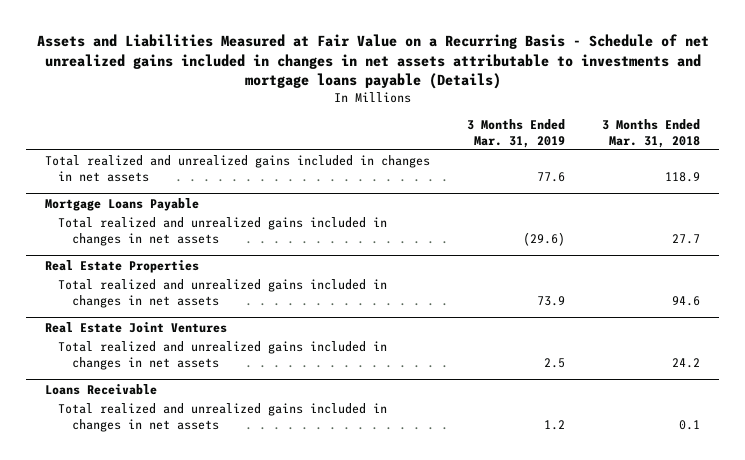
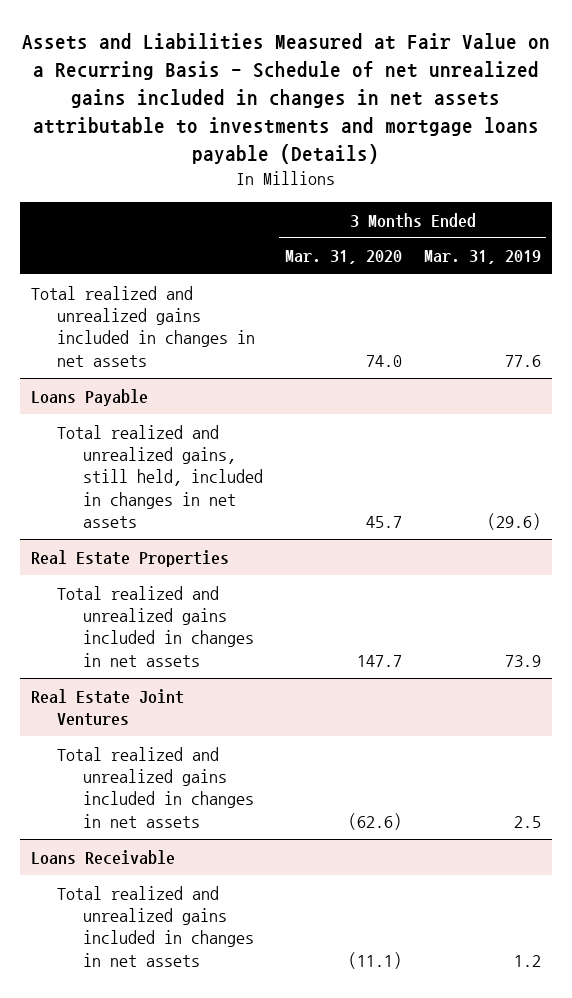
- | 3 Months Ended Mar. 31, 2019 | 3 Months Ended Mar. 31, 2018
+ | 3 Months Ended Mar. 31, 2020 | 3 Months Ended Mar. 31, 2019
- Mortgage Loans Payable
- Total realized and unrealized gains included in changes in net assets | (29.6) | 27.7
+ Loans Payable
+ Total realized and unrealized gains, still held, included in changes in net assets | 45.7 | (29.6)

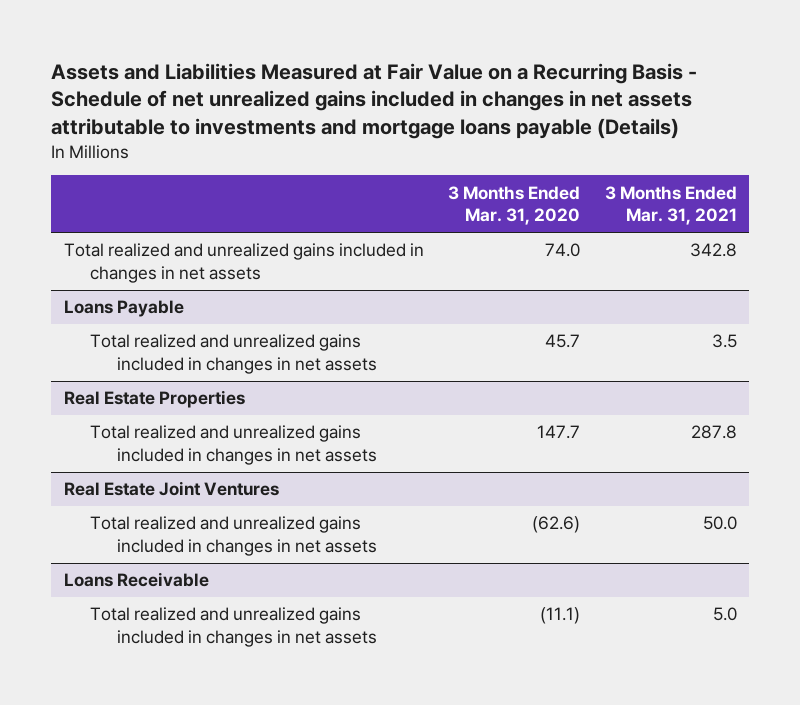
- | 3 Months Ended Mar. 31, 2020 | 3 Months Ended Mar. 31, 2019
+ | 3 Months Ended Mar. 31, 2020 | 3 Months Ended Mar. 31, 2021
@ Loans Payable
- Total realized and unrealized gains, still held, included in changes in net assets | 45.7 | (29.6)
+ Total realized and unrealized gains included in changes in net assets | 45.7 | 3.5

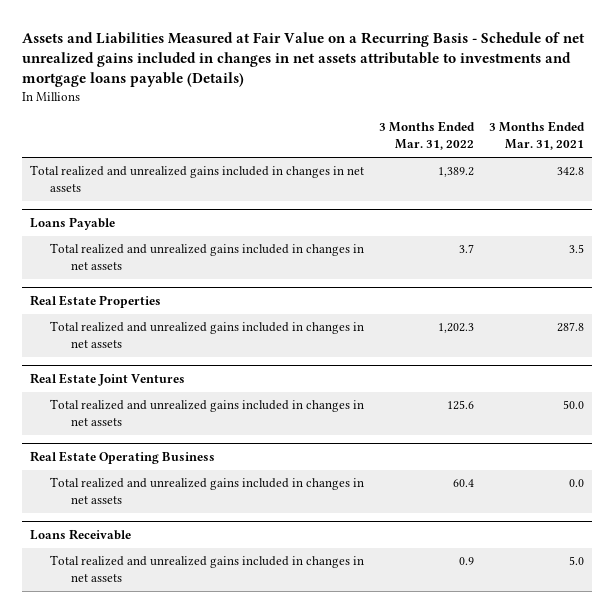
- | 3 Months Ended Mar. 31, 2020 | 3 Months Ended Mar. 31, 2021
+ | 3 Months Ended Mar. 31, 2022 | 3 Months Ended Mar. 31, 2021
+ Real Estate Operating Business
+ Total realized and unrealized gains included in changes in net assets | 60.4 | 0.0

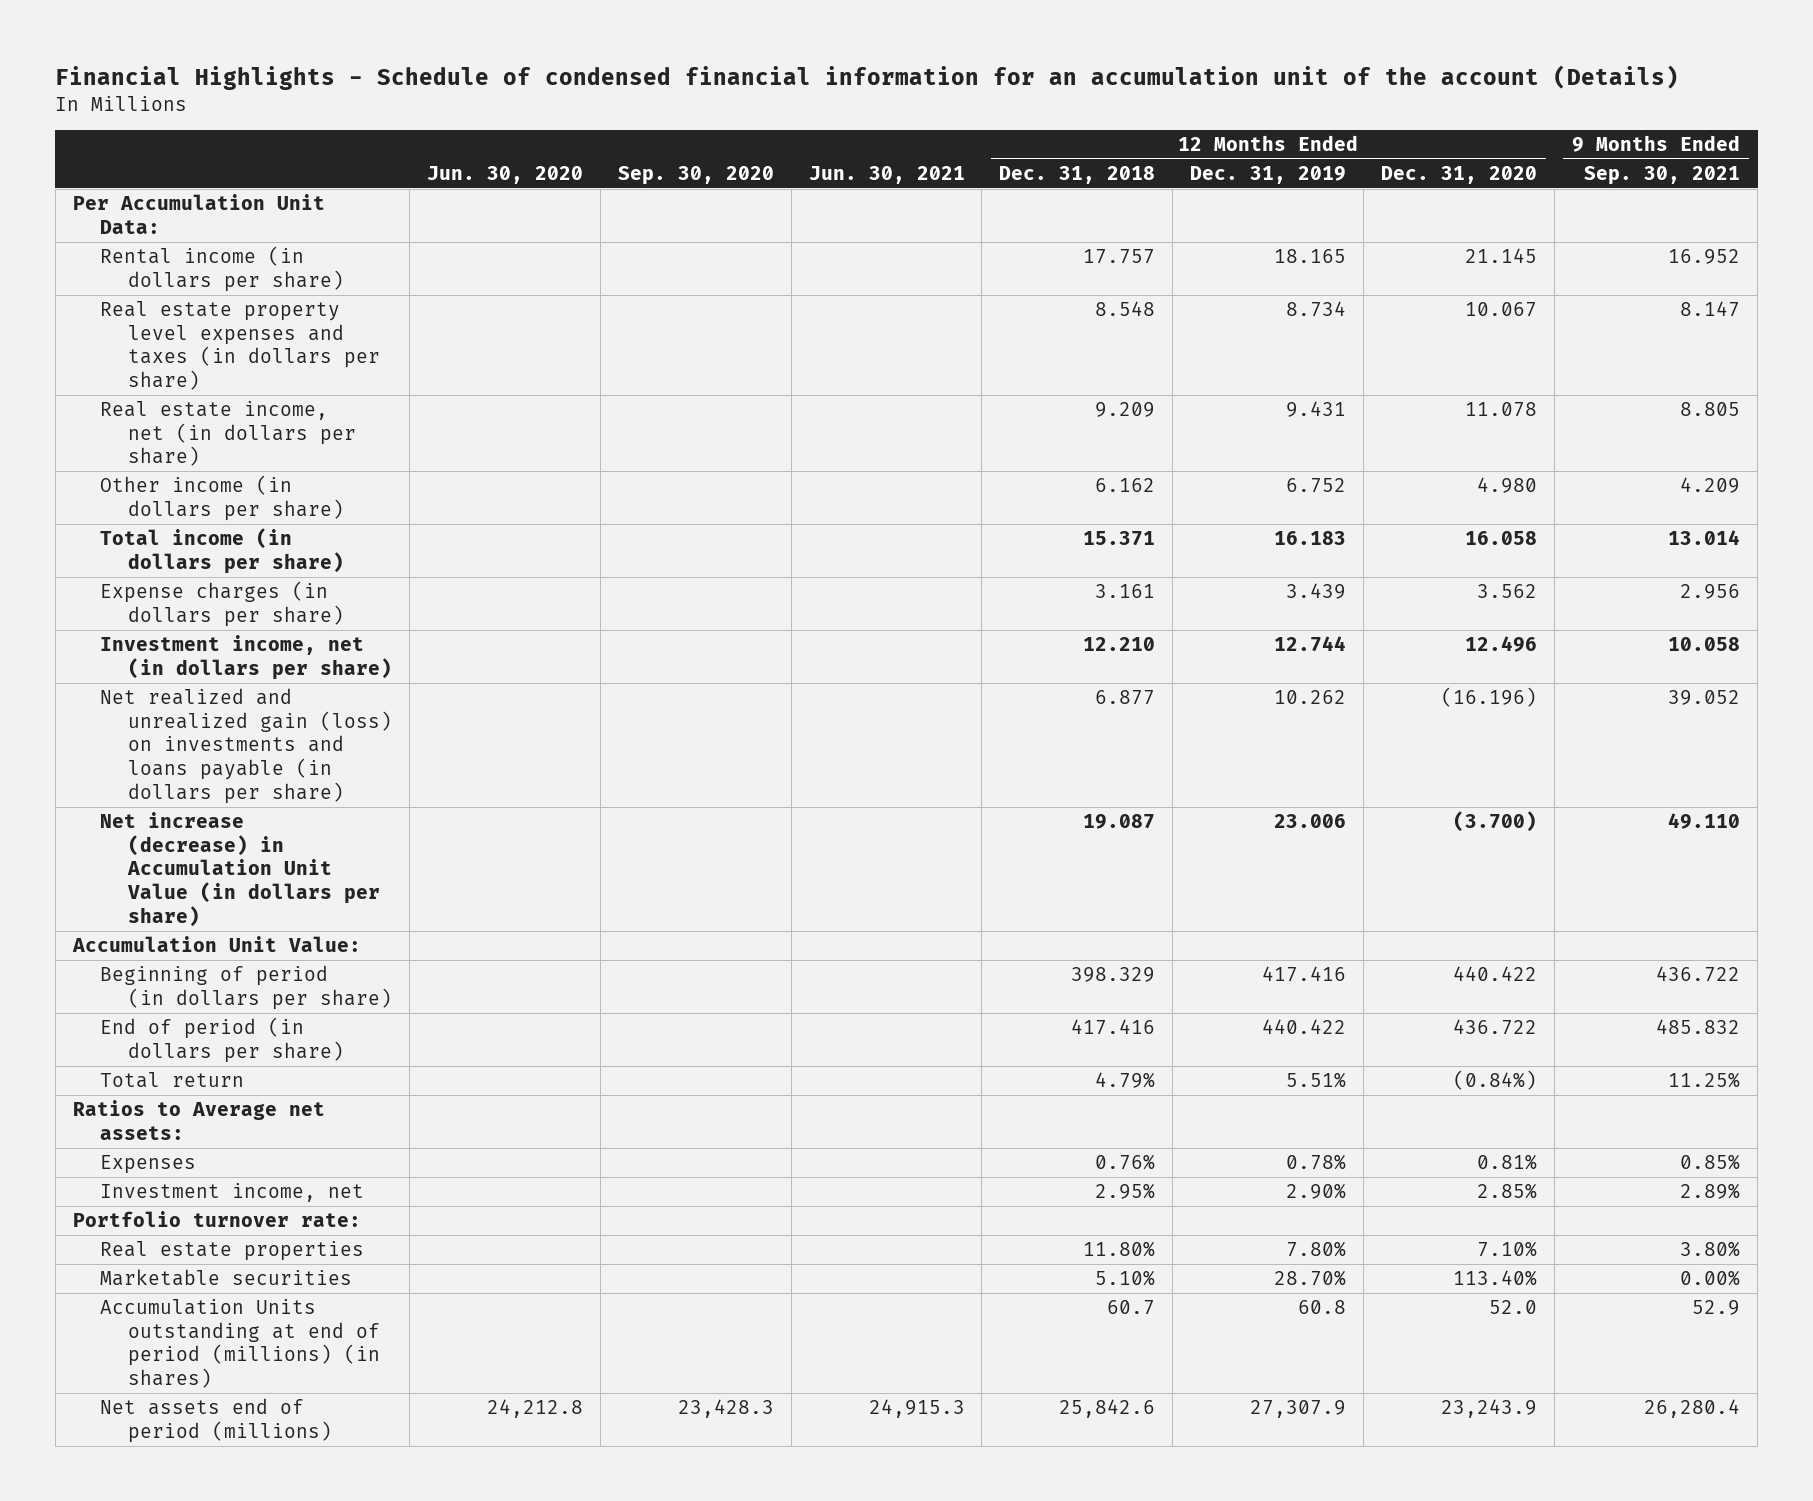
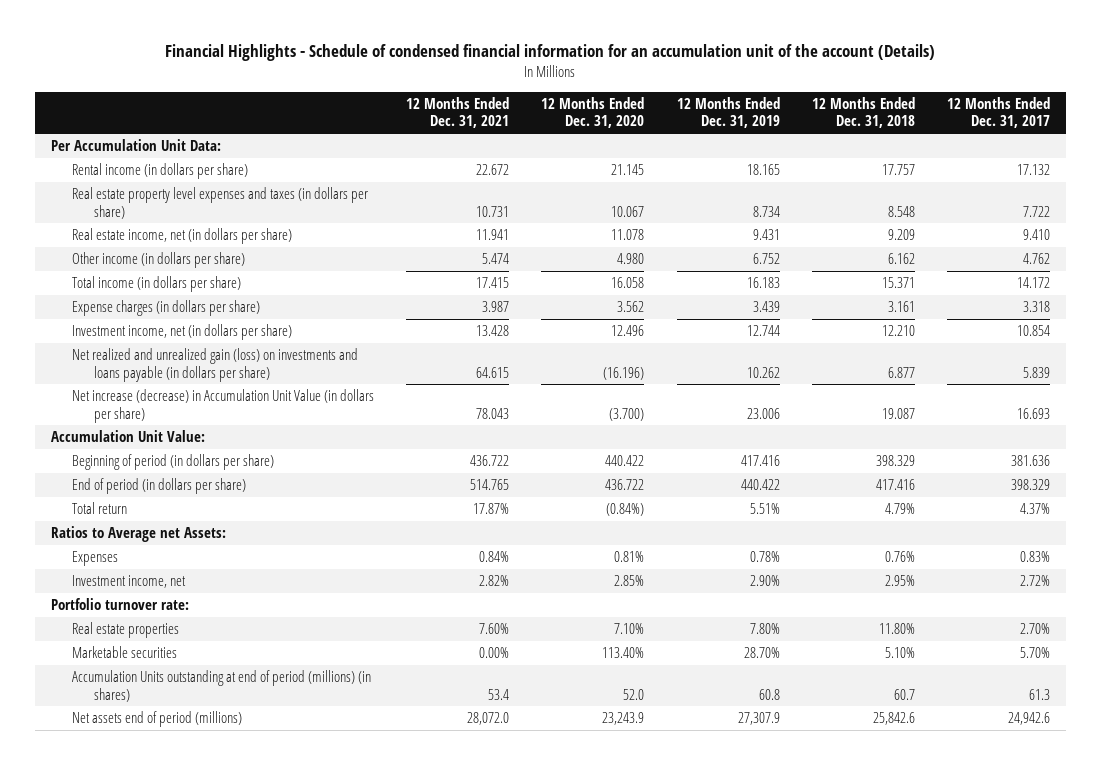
- | Jun. 30, 2020 | Sep. 30, 2020 | Jun. 30, 2021 | 12 Months Ended Dec. 31, 2018 | 12 Months Ended Dec. 31, 2019 | 12 Months Ended Dec. 31, 2020 | 9 Months Ended Sep. 30, 2021
+ | 12 Months Ended Dec. 31, 2021 | 12 Months Ended Dec. 31, 2020 | 12 Months Ended Dec. 31, 2019 | 12 Months Ended Dec. 31, 2018 | 12 Months Ended Dec. 31, 2017
- Ratios to Average net assets:
+ Ratios to Average net Assets:

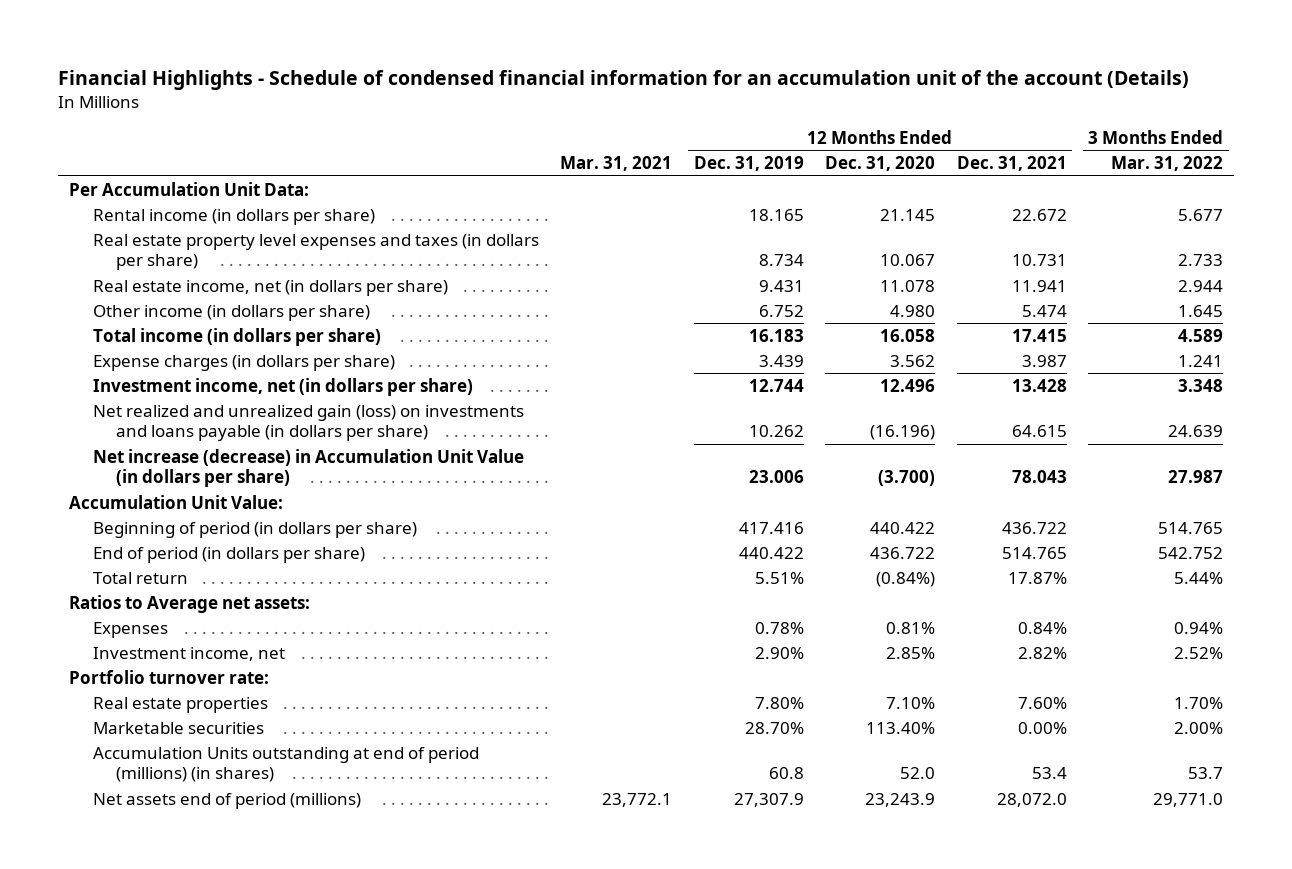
- | 12 Months Ended Dec. 31, 2021 | 12 Months Ended Dec. 31, 2020 | 12 Months Ended Dec. 31, 2019 | 12 Months Ended Dec. 31, 2018 | 12 Months Ended Dec. 31, 2017
+ | Mar. 31, 2021 | 12 Months Ended Dec. 31, 2019 | 12 Months Ended Dec. 31, 2020 | 12 Months Ended Dec. 31, 2021 | 3 Months Ended Mar. 31, 2022
- Ratios to Average net Assets:
+ Ratios to Average net assets:

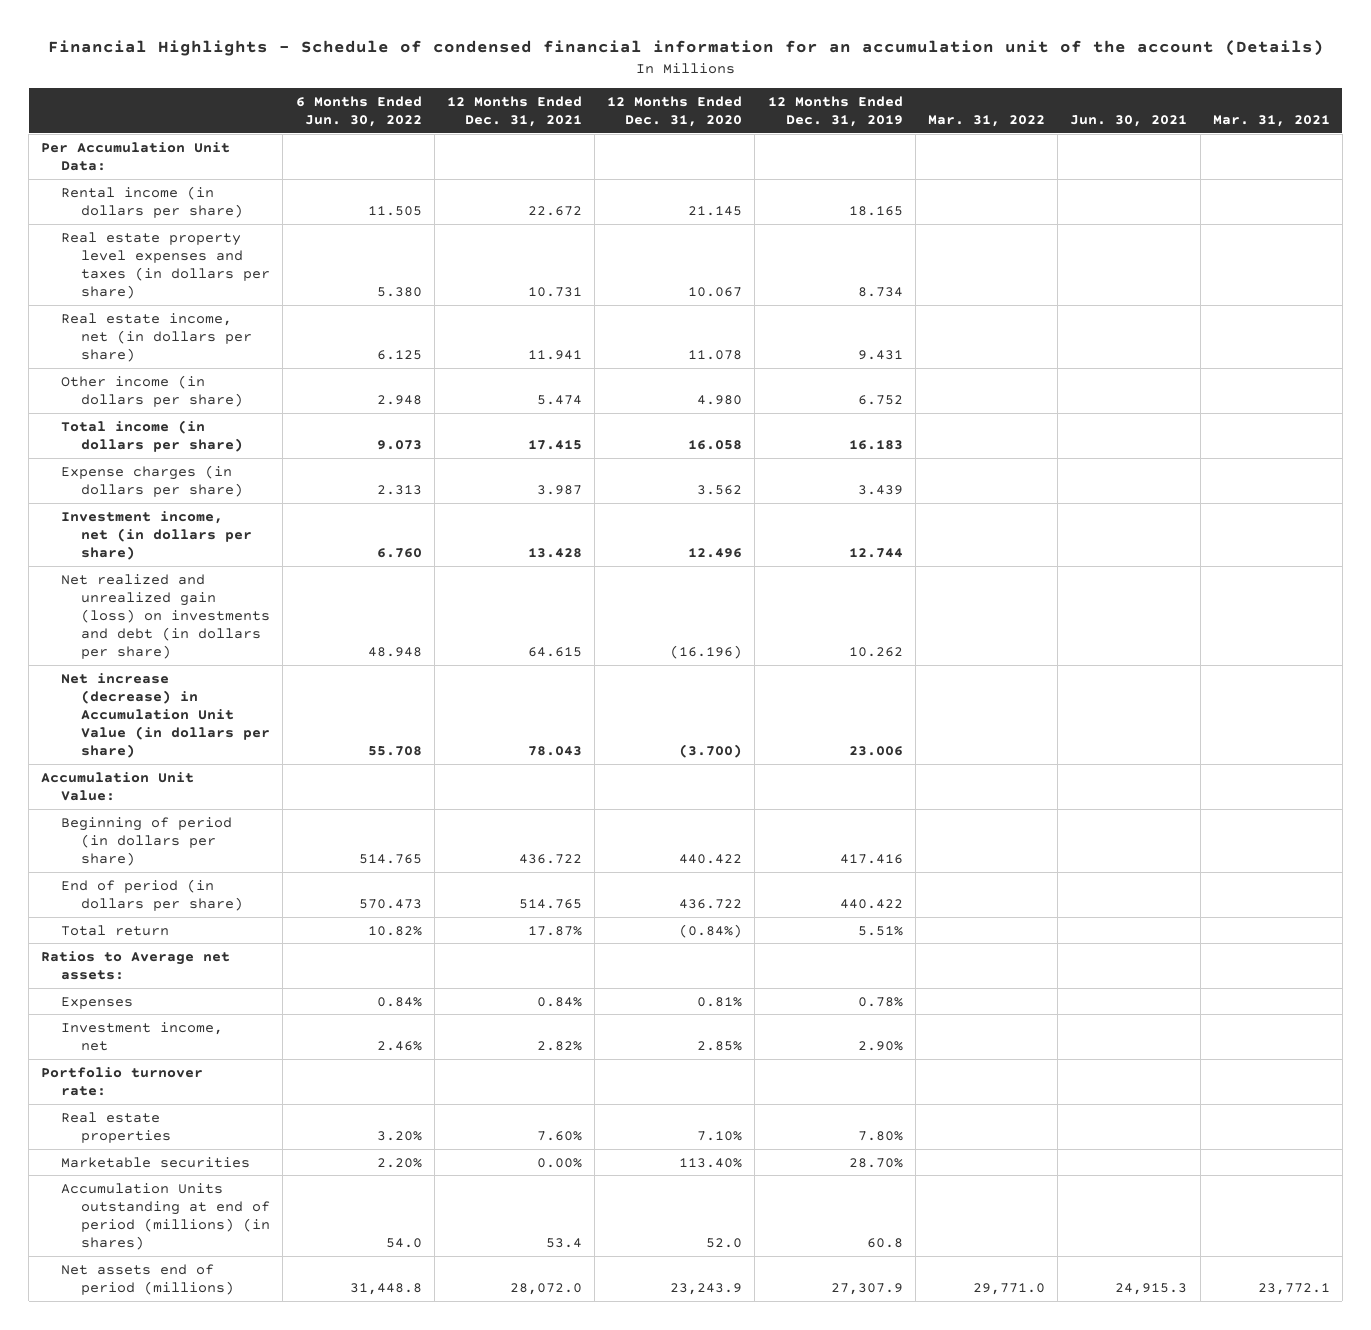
- | Mar. 31, 2021 | 12 Months Ended Dec. 31, 2019 | 12 Months Ended Dec. 31, 2020 | 12 Months Ended Dec. 31, 2021 | 3 Months Ended Mar. 31, 2022
+ | 6 Months Ended Jun. 30, 2022 | 12 Months Ended Dec. 31, 2021 | 12 Months Ended Dec. 31, 2020 | 12 Months Ended Dec. 31, 2019 | Mar. 31, 2022 | Jun. 30, 2021 | Mar. 31, 2021
- Net realized and unrealized gain (loss) on investments and loans payable (in dollars per share) | | 10.262 | (16.196) | 64.615 | 24.639
+ Net realized and unrealized gain (loss) on investments and debt (in dollars per share) | 48.948 | 64.615 | (16.196) | 10.262 | | |

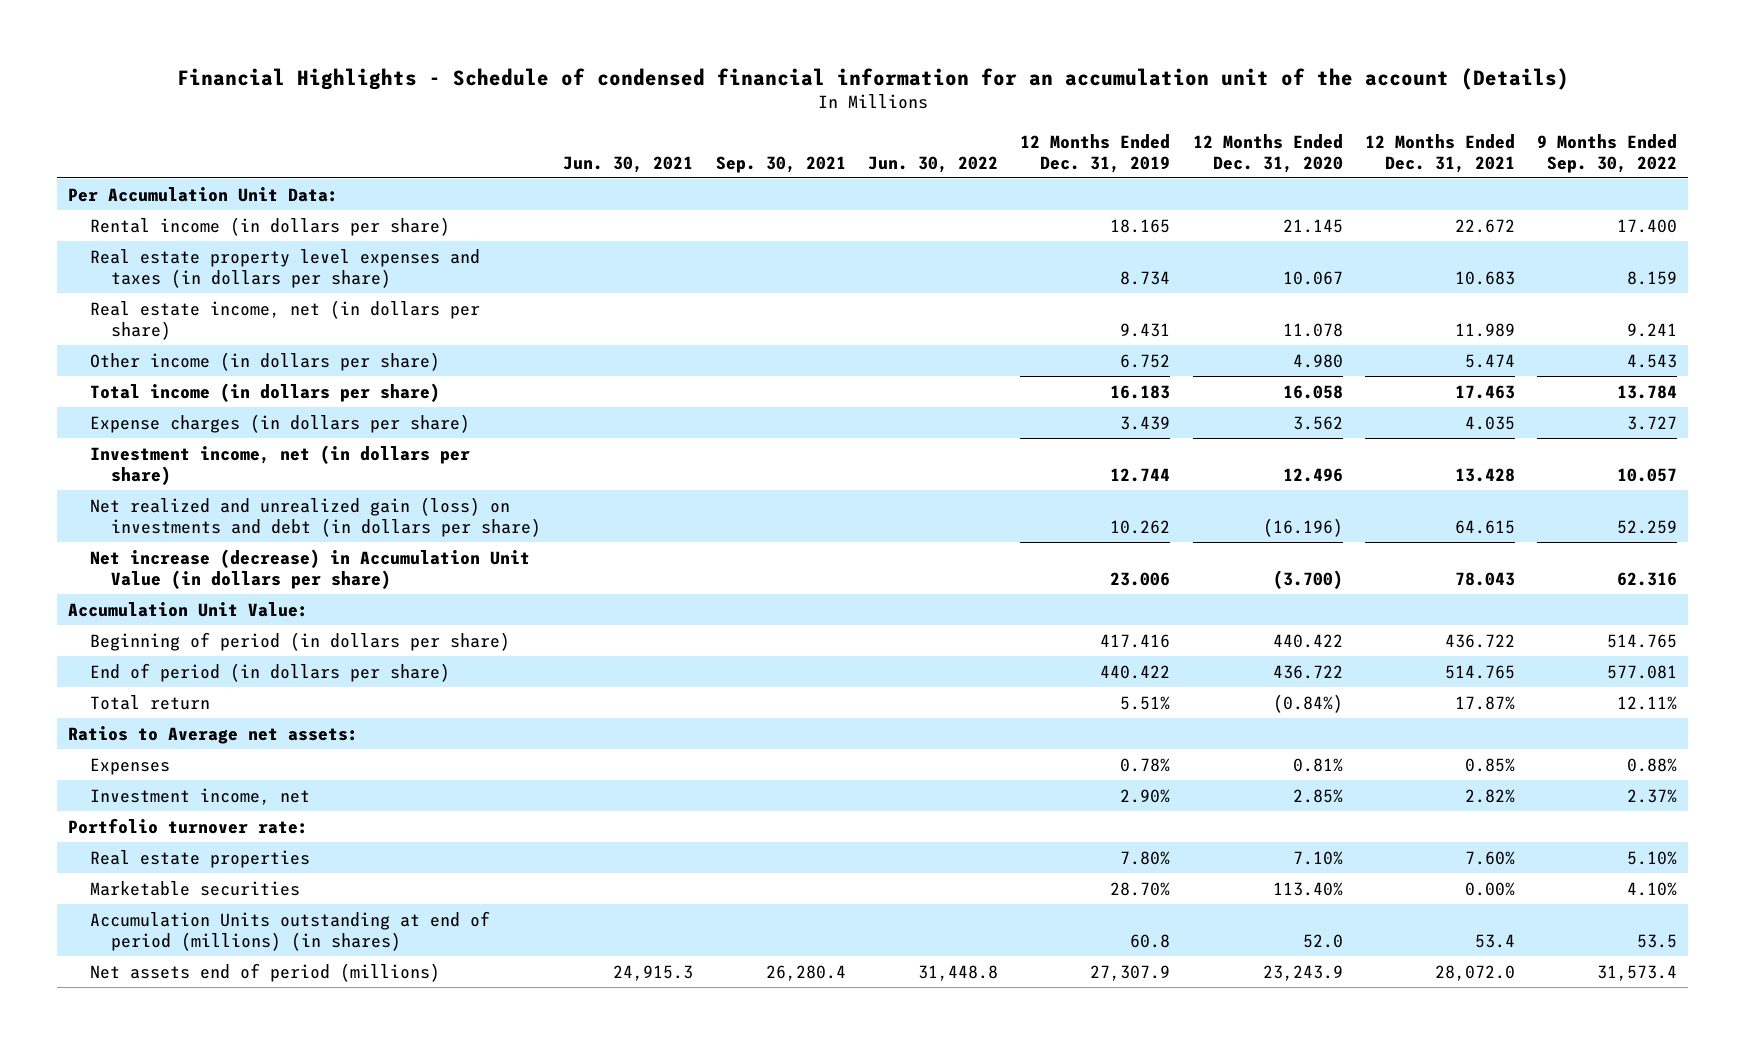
- | 6 Months Ended Jun. 30, 2022 | 12 Months Ended Dec. 31, 2021 | 12 Months Ended Dec. 31, 2020 | 12 Months Ended Dec. 31, 2019 | Mar. 31, 2022 | Jun. 30, 2021 | Mar. 31, 2021
+ | Jun. 30, 2021 | Sep. 30, 2021 | Jun. 30, 2022 | 12 Months Ended Dec. 31, 2019 | 12 Months Ended Dec. 31, 2020 | 12 Months Ended Dec. 31, 2021 | 9 Months Ended Sep. 30, 2022
- Real estate property level expenses and taxes (in dollars per share) | 5.380 | 10.731 | 10.067 | 8.734 | | |
- Real estate income, net (in dollars per share) | 6.125 | 11.941 | 11.078 | 9.431 | | |
+ Real estate property level expenses and taxes (in dollars per share) | | | | 8.734 | 10.067 | 10.683 | 8.159
+ Real estate income, net (in dollars per share) | | | | 9.431 | 11.078 | 11.989 | 9.241
- Total income (in dollars per share) | 9.073 | 17.415 | 16.058 | 16.183 | | |
- Expense charges (in dollars per share) | 2.313 | 3.987 | 3.562 | 3.439 | | |
+ Total income (in dollars per share) | | | | 16.183 | 16.058 | 17.463 | 13.784
+ Expense charges (in dollars per share) | | | | 3.439 | 3.562 | 4.035 | 3.727
- Expenses | 0.84% | 0.84% | 0.81% | 0.78% | | |
+ Expenses | | | | 0.78% | 0.81% | 0.85% | 0.88%

